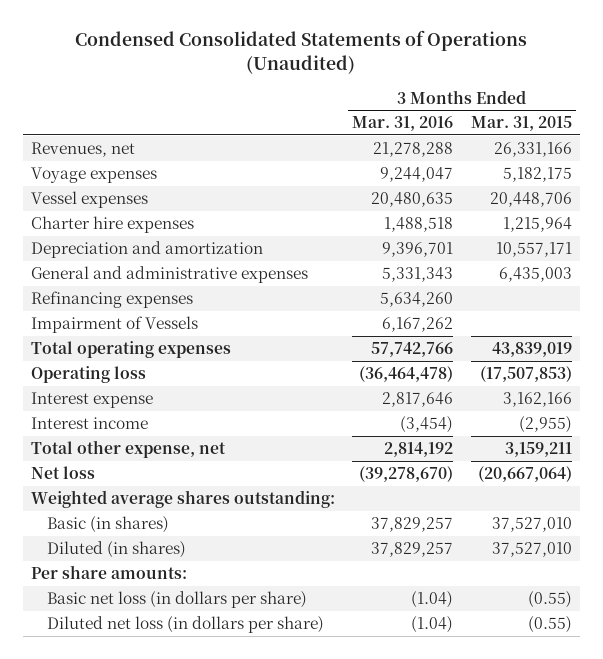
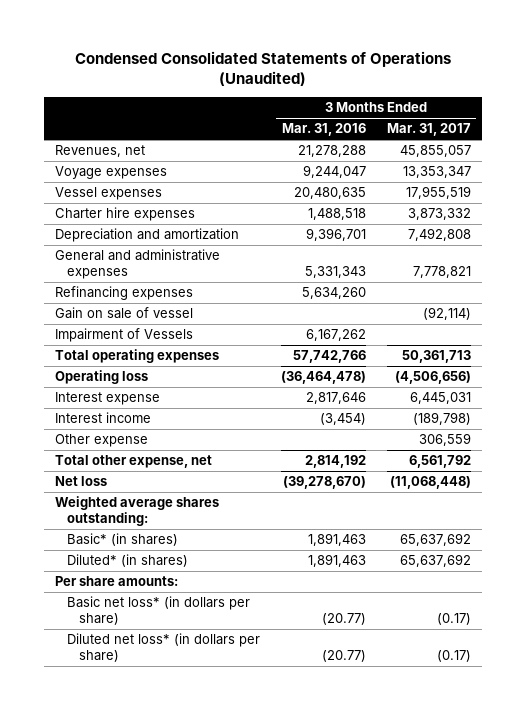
- | 3 Months Ended Mar. 31, 2016 | 3 Months Ended Mar. 31, 2015
+ | 3 Months Ended Mar. 31, 2016 | 3 Months Ended Mar. 31, 2017
+ Gain on sale of vessel | | (92,114)
+ Other expense | | 306,559
- Basic (in shares) | 37,829,257 | 37,527,010
- Diluted (in shares) | 37,829,257 | 37,527,010
+ Basic* (in shares) | 1,891,463 | 65,637,692
+ Diluted* (in shares) | 1,891,463 | 65,637,692
- Basic net loss (in dollars per share) | (1.04) | (0.55)
- Diluted net loss (in dollars per share) | (1.04) | (0.55)
+ Basic net loss* (in dollars per share) | (20.77) | (0.17)
+ Diluted net loss* (in dollars per share) | (20.77) | (0.17)

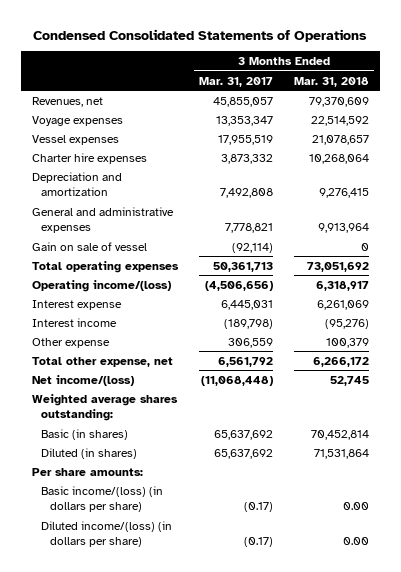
- Condensed Consolidated Statements of Operations (Unaudited)
+ Condensed Consolidated Statements of Operations
- | 3 Months Ended Mar. 31, 2016 | 3 Months Ended Mar. 31, 2017
+ | 3 Months Ended Mar. 31, 2017 | 3 Months Ended Mar. 31, 2018
- Refinancing expenses | 5,634,260 |
- Impairment of Vessels | 6,167,262 |
- Operating loss | (36,464,478) | (4,506,656)
+ Operating income/(loss) | (4,506,656) | 6,318,917
- Net loss | (39,278,670) | (11,068,448)
+ Net income/(loss) | (11,068,448) | 52,745
- Basic* (in shares) | 1,891,463 | 65,637,692
- Diluted* (in shares) | 1,891,463 | 65,637,692
+ Basic (in shares) | 65,637,692 | 70,452,814
+ Diluted (in shares) | 65,637,692 | 71,531,864
- Basic net loss* (in dollars per share) | (20.77) | (0.17)
- Diluted net loss* (in dollars per share) | (20.77) | (0.17)
+ Basic income/(loss) (in dollars per share) | (0.17) | 0.00
+ Diluted income/(loss) (in dollars per share) | (0.17) | 0.00

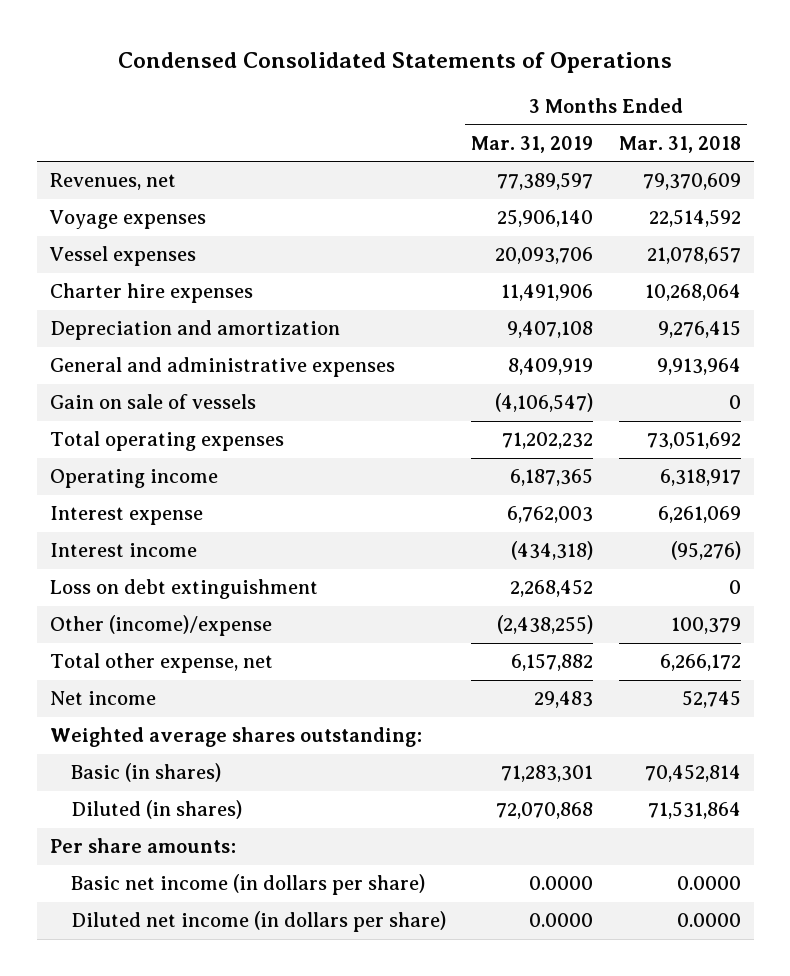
- | 3 Months Ended Mar. 31, 2017 | 3 Months Ended Mar. 31, 2018
+ | 3 Months Ended Mar. 31, 2019 | 3 Months Ended Mar. 31, 2018
- Gain on sale of vessel | (92,114) | 0
+ Gain on sale of vessels | (4,106,547) | 0
- Operating income/(loss) | (4,506,656) | 6,318,917
+ Operating income | 6,187,365 | 6,318,917
- Other expense | 306,559 | 100,379
+ Loss on debt extinguishment | 2,268,452 | 0
+ Other (income)/expense | (2,438,255) | 100,379
- Net income/(loss) | (11,068,448) | 52,745
+ Net income | 29,483 | 52,745
- Basic income/(loss) (in dollars per share) | (0.17) | 0.00
- Diluted income/(loss) (in dollars per share) | (0.17) | 0.00
+ Basic net income (in dollars per share) | 0.0000 | 0.0000
+ Diluted net income (in dollars per share) | 0.0000 | 0.0000

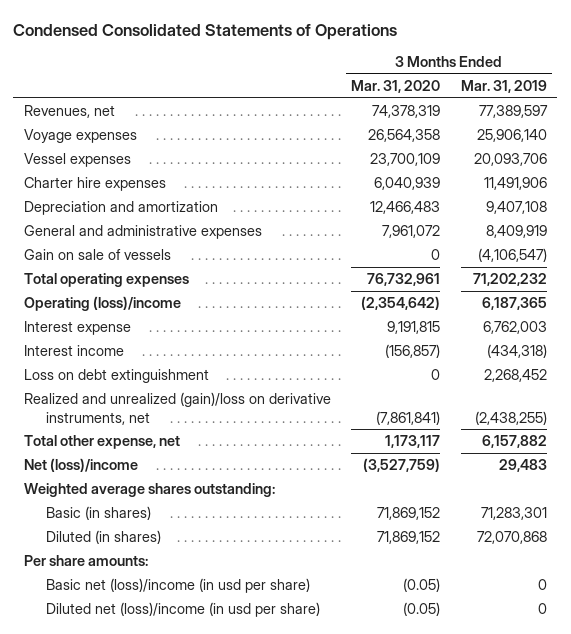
- | 3 Months Ended Mar. 31, 2019 | 3 Months Ended Mar. 31, 2018
+ | 3 Months Ended Mar. 31, 2020 | 3 Months Ended Mar. 31, 2019
- Operating income | 6,187,365 | 6,318,917
+ Operating (loss)/income | (2,354,642) | 6,187,365
- Other (income)/expense | (2,438,255) | 100,379
+ Realized and unrealized (gain)/loss on derivative instruments, net | (7,861,841) | (2,438,255)
- Net income | 29,483 | 52,745
+ Net (loss)/income | (3,527,759) | 29,483
- Basic net income (in dollars per share) | 0.0000 | 0.0000
- Diluted net income (in dollars per share) | 0.0000 | 0.0000
+ Basic net (loss)/income (in usd per share) | (0.05) | 0
+ Diluted net (loss)/income (in usd per share) | (0.05) | 0

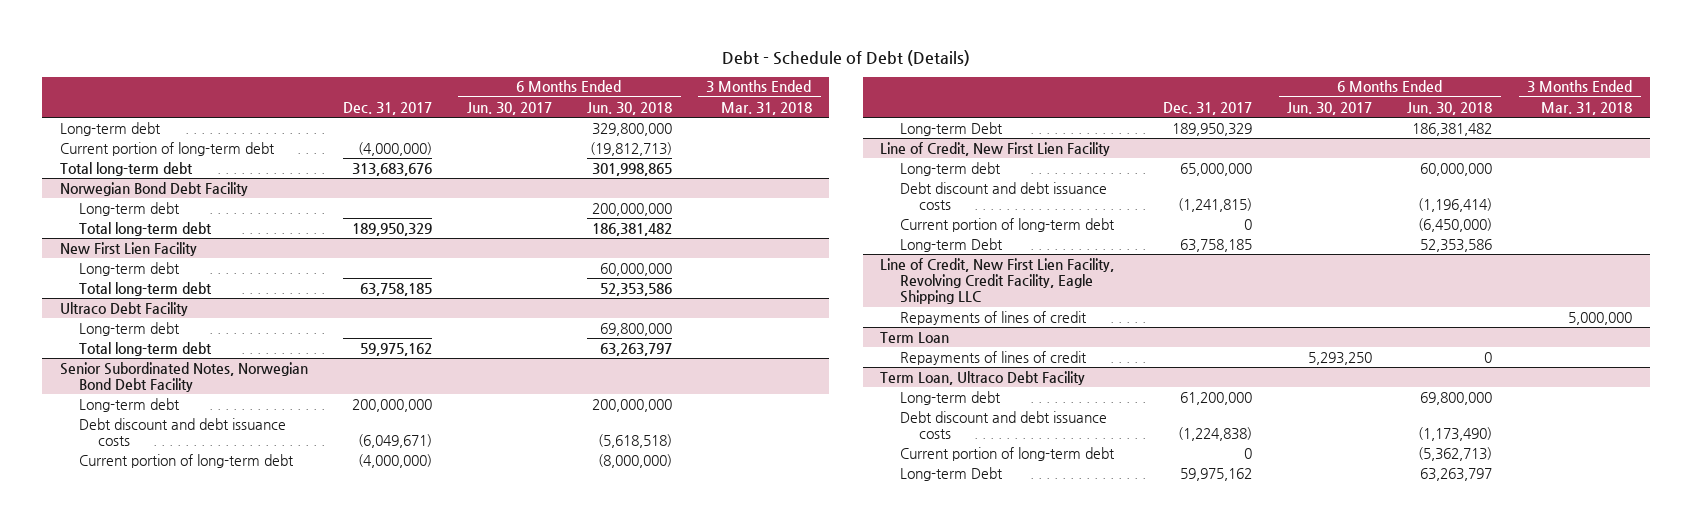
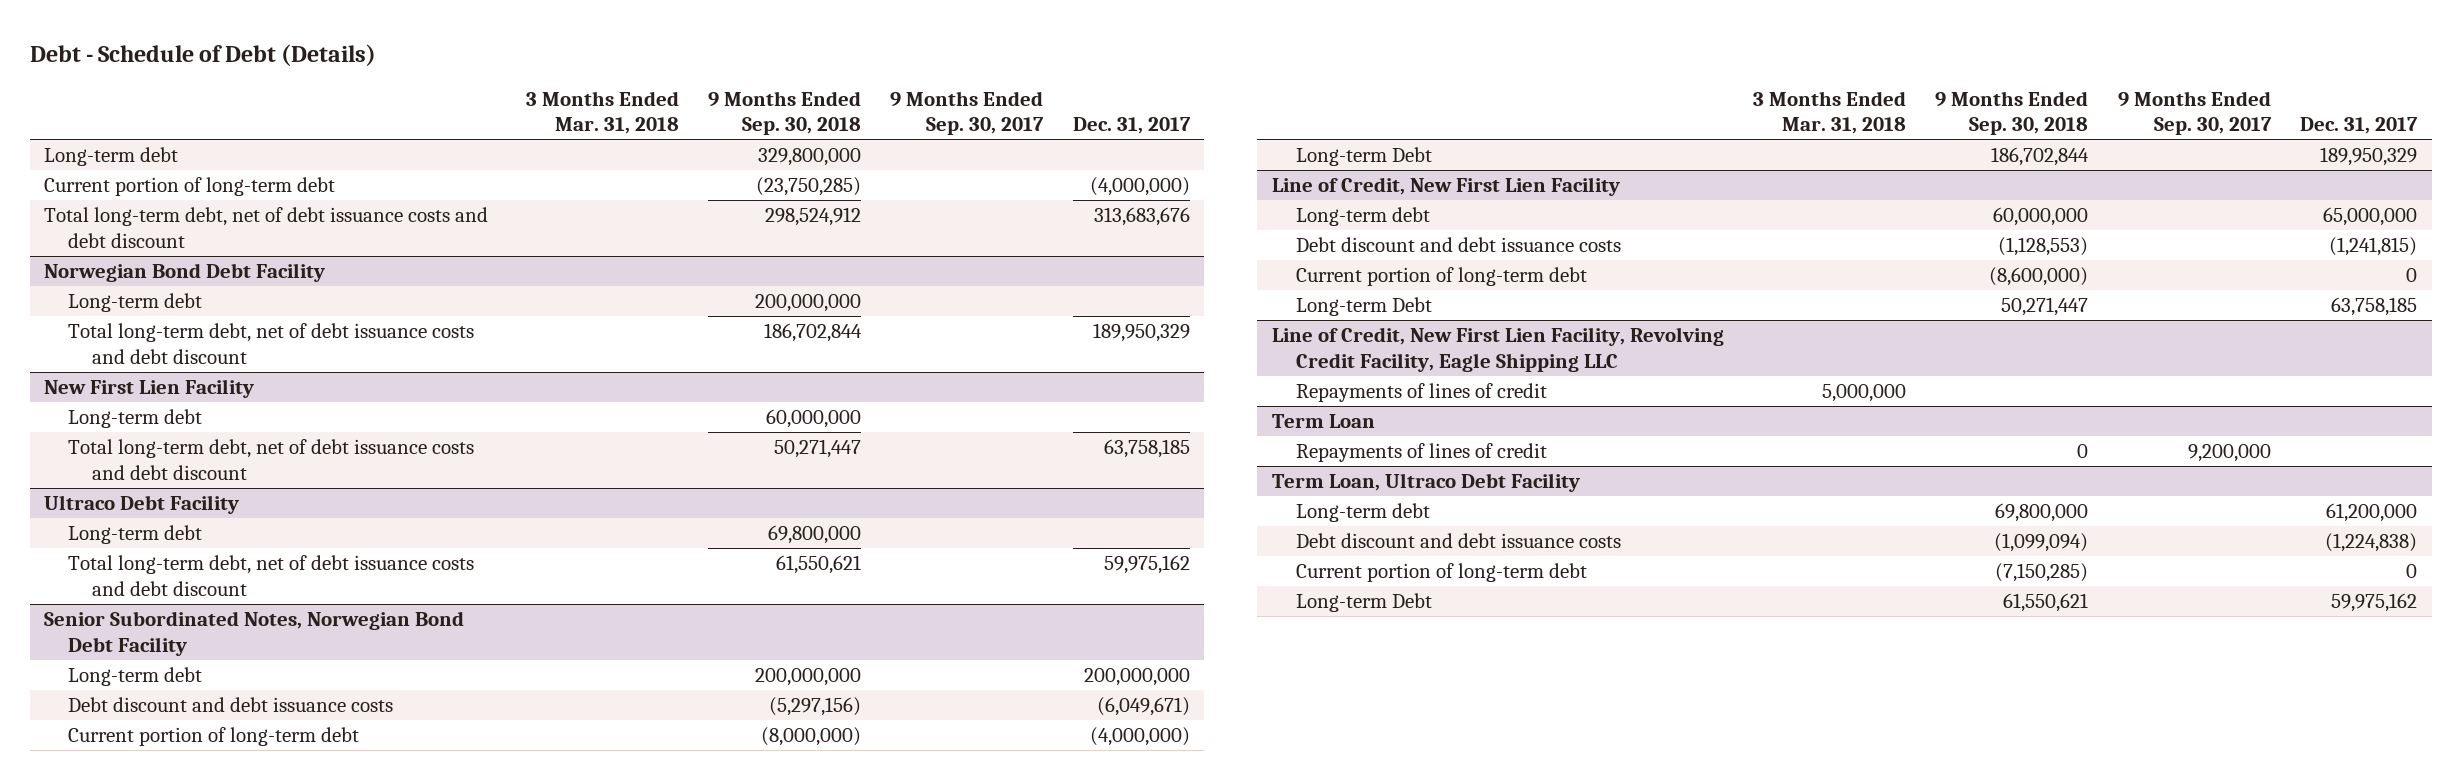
- | Dec. 31, 2017 | 6 Months Ended Jun. 30, 2017 | 6 Months Ended Jun. 30, 2018 | 3 Months Ended Mar. 31, 2018
+ | 3 Months Ended Mar. 31, 2018 | 9 Months Ended Sep. 30, 2018 | 9 Months Ended Sep. 30, 2017 | Dec. 31, 2017
- Total long-term debt | 313,683,676 | | 301,998,865 |
+ Total long-term debt, net of debt issuance costs and debt discount | | 298,524,912 | | 313,683,676
@ Norwegian Bond Debt Facility
- Total long-term debt | 189,950,329 | | 186,381,482 |
+ Total long-term debt, net of debt issuance costs and debt discount | | 186,702,844 | | 189,950,329
@ New First Lien Facility
- Total long-term debt | 63,758,185 | | 52,353,586 |
+ Total long-term debt, net of debt issuance costs and debt discount | | 50,271,447 | | 63,758,185
@ Ultraco Debt Facility
- Total long-term debt | 59,975,162 | | 63,263,797 |
+ Total long-term debt, net of debt issuance costs and debt discount | | 61,550,621 | | 59,975,162

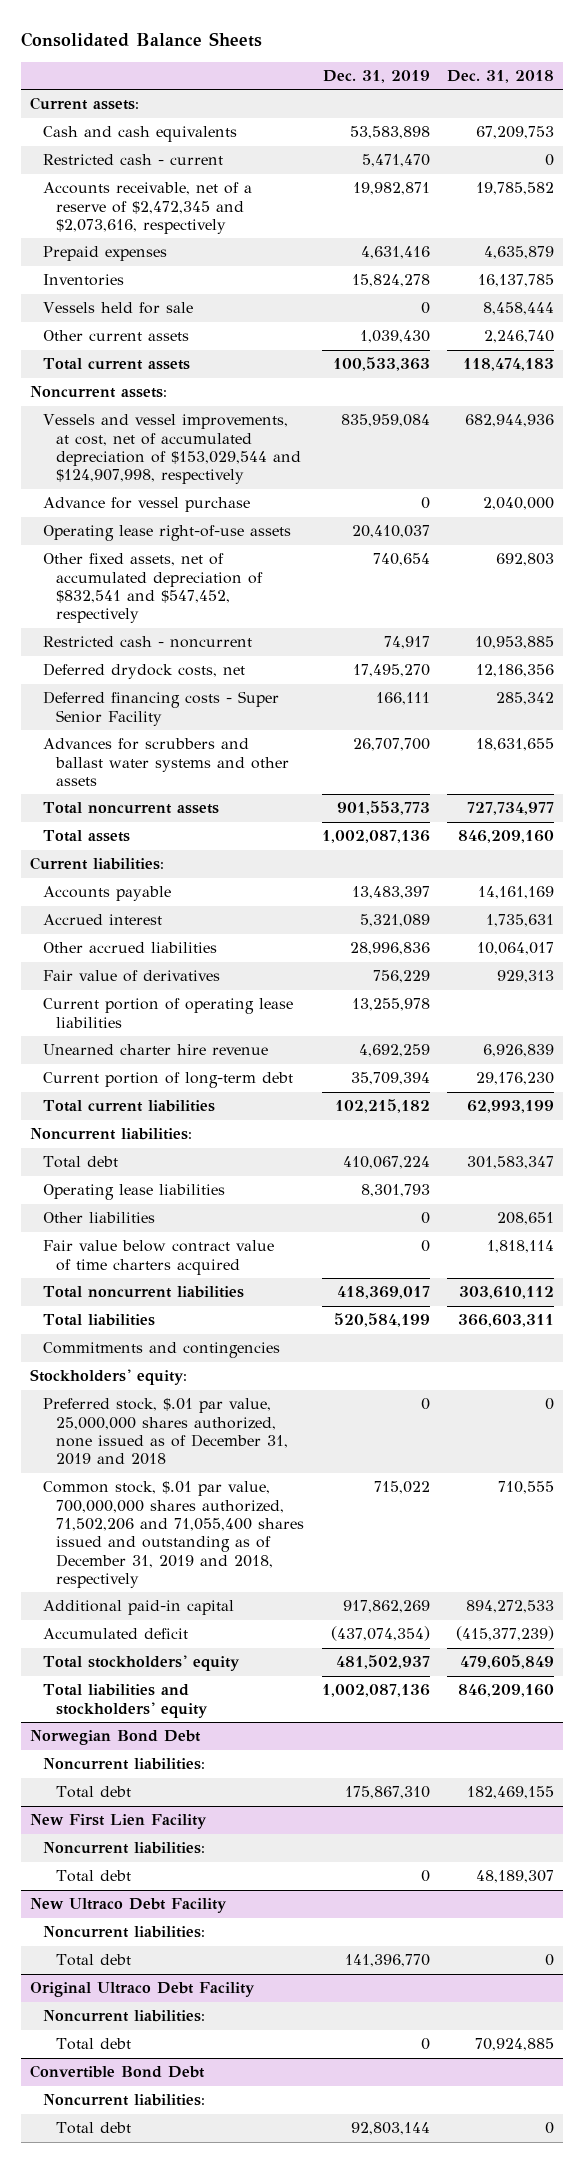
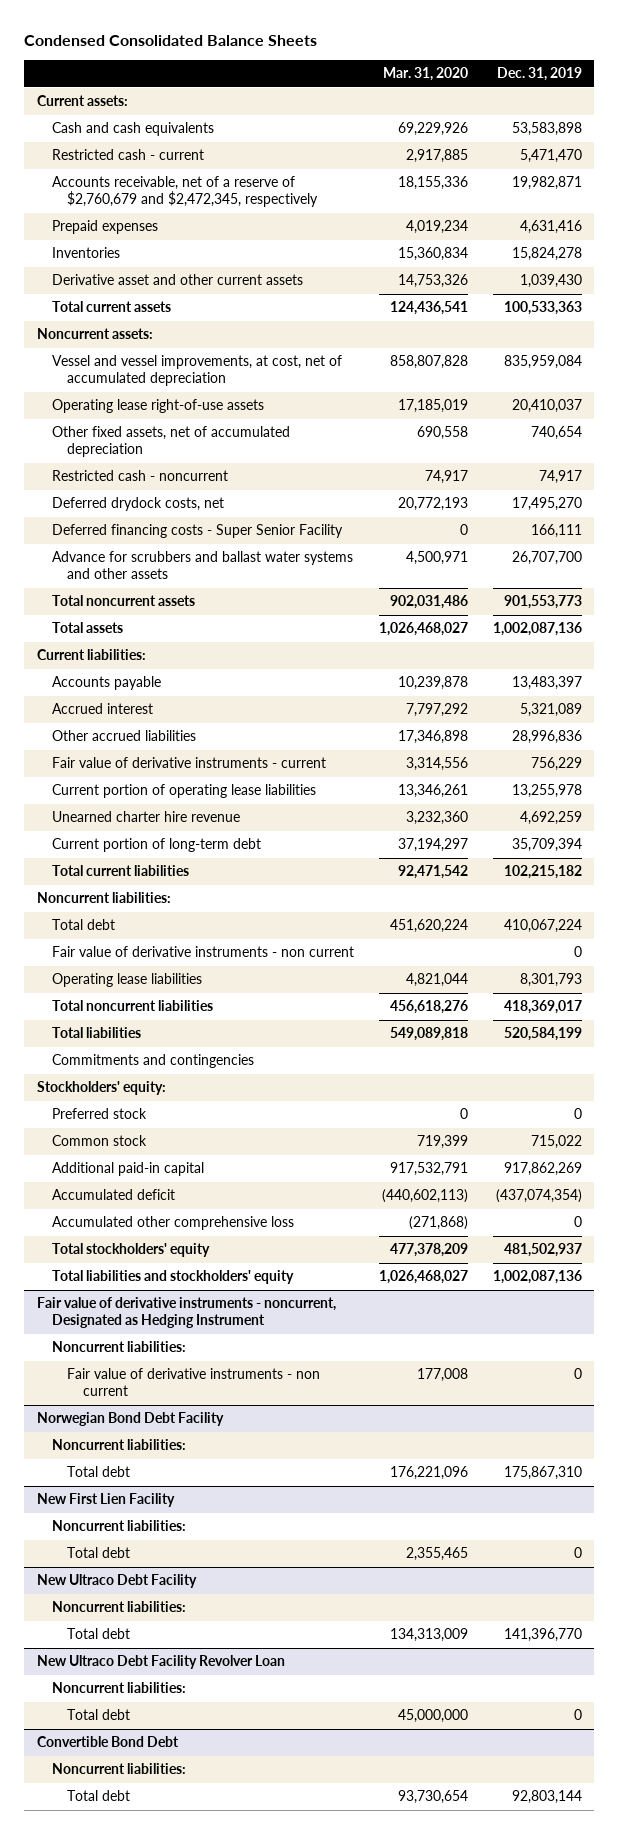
- Consolidated Balance Sheets
+ Condensed Consolidated Balance Sheets
- | Dec. 31, 2019 | Dec. 31, 2018
+ | Mar. 31, 2020 | Dec. 31, 2019
- Accounts receivable, net of a reserve of $2,472,345 and $2,073,616, respectively | 19,982,871 | 19,785,582
+ Accounts receivable, net of a reserve of $2,760,679 and $2,472,345, respectively | 18,155,336 | 19,982,871
- Vessels held for sale | 0 | 8,458,444
- Other current assets | 1,039,430 | 2,246,740
+ Derivative asset and other current assets | 14,753,326 | 1,039,430
- Vessels and vessel improvements, at cost, net of accumulated depreciation of $153,029,544 and $124,907,998, respectively | 835,959,084 | 682,944,936
- Advance for vessel purchase | 0 | 2,040,000
+ Vessel and vessel improvements, at cost, net of accumulated depreciation | 858,807,828 | 835,959,084
- Other fixed assets, net of accumulated depreciation of $832,541 and $547,452, respectively | 740,654 | 692,803
+ Other fixed assets, net of accumulated depreciation | 690,558 | 740,654
- Advances for scrubbers and ballast water systems and other assets | 26,707,700 | 18,631,655
+ Advance for scrubbers and ballast water systems and other assets | 4,500,971 | 26,707,700
- Fair value of derivatives | 756,229 | 929,313
+ Fair value of derivative instruments - current | 3,314,556 | 756,229
+ Fair value of derivative instruments - non current | | 0
- Other liabilities | 0 | 208,651
- Fair value below contract value of time charters acquired | 0 | 1,818,114
- Preferred stock, $.01 par value, 25,000,000 shares authorized, none issued as of December 31, 2019 and 2018 | 0 | 0
- Common stock, $.01 par value, 700,000,000 shares authorized, 71,502,206 and 71,055,400 shares issued and outstanding as of December 31, 2019 and 2018, respectively | 715,022 | 710,555
+ Preferred stock | 0 | 0
+ Common stock | 719,399 | 715,022
+ Accumulated other comprehensive loss | (271,868) | 0
- Norwegian Bond Debt
+ Fair value of derivative instruments - noncurrent, Designated as Hedging Instrument
+ Fair value of derivative instruments - non current | 177,008 | 0
+ Norwegian Bond Debt Facility
+ Noncurrent liabilities:
- Original Ultraco Debt Facility
+ New Ultraco Debt Facility Revolver Loan

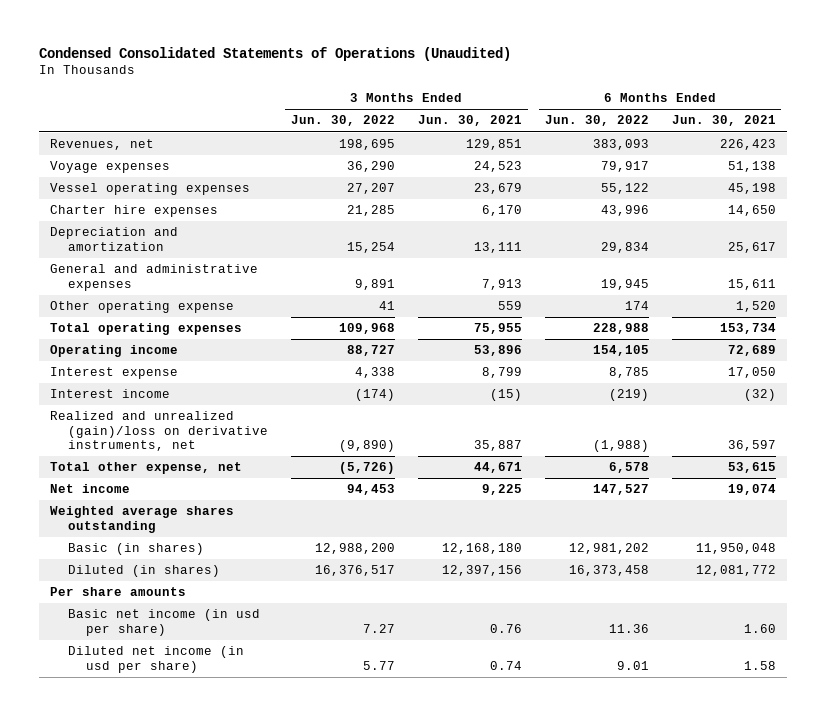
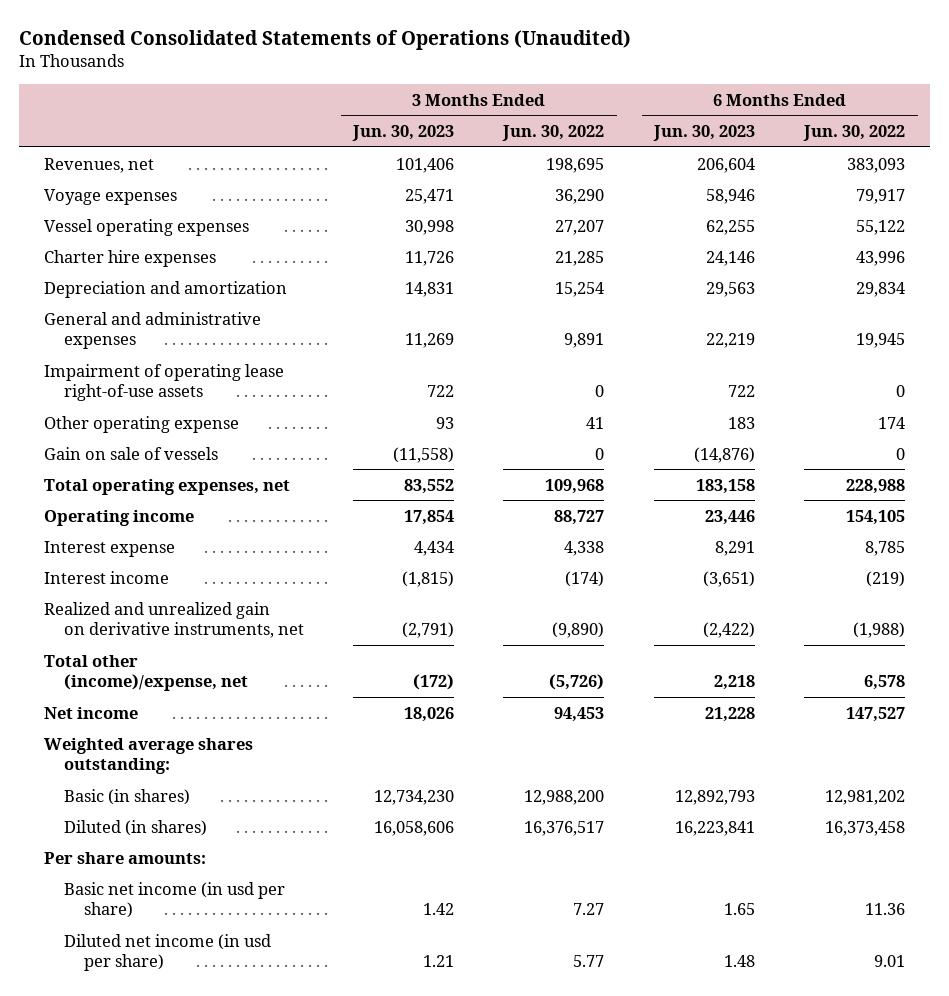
- | 3 Months Ended Jun. 30, 2022 | 3 Months Ended Jun. 30, 2021 | 6 Months Ended Jun. 30, 2022 | 6 Months Ended Jun. 30, 2021
+ | 3 Months Ended Jun. 30, 2023 | 3 Months Ended Jun. 30, 2022 | 6 Months Ended Jun. 30, 2023 | 6 Months Ended Jun. 30, 2022
+ Impairment of operating lease right-of-use assets | 722 | 0 | 722 | 0
- Total operating expenses | 109,968 | 75,955 | 228,988 | 153,734
+ Gain on sale of vessels | (11,558) | 0 | (14,876) | 0
+ Total operating expenses, net | 83,552 | 109,968 | 183,158 | 228,988
- Realized and unrealized (gain)/loss on derivative instruments, net | (9,890) | 35,887 | (1,988) | 36,597
- Total other expense, net | (5,726) | 44,671 | 6,578 | 53,615
+ Realized and unrealized gain on derivative instruments, net | (2,791) | (9,890) | (2,422) | (1,988)
+ Total other (income)/expense, net | (172) | (5,726) | 2,218 | 6,578
- Weighted average shares outstanding
+ Weighted average shares outstanding:
- Per share amounts
+ Per share amounts:

